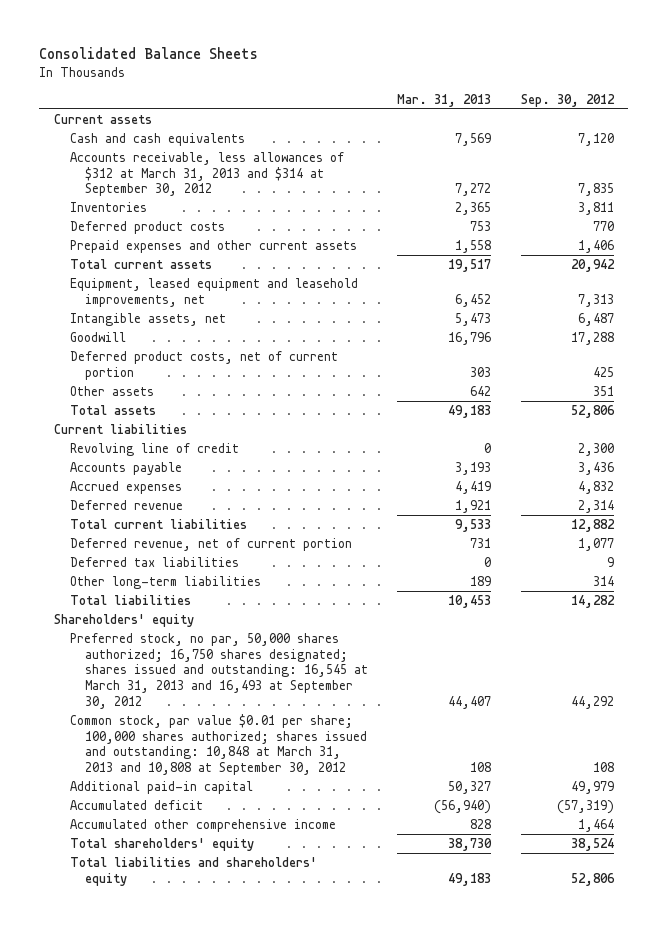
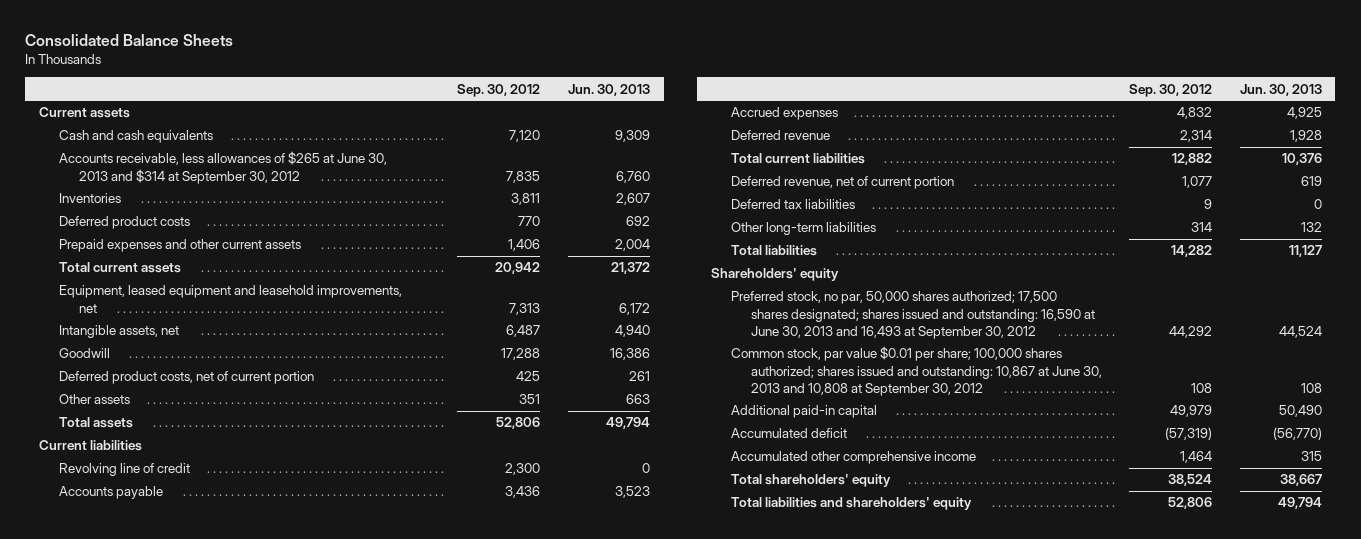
- | Mar. 31, 2013 | Sep. 30, 2012
+ | Sep. 30, 2012 | Jun. 30, 2013
- Accounts receivable, less allowances of $312 at March 31, 2013 and $314 at September 30, 2012 | 7,272 | 7,835
+ Accounts receivable, less allowances of $265 at June 30, 2013 and $314 at September 30, 2012 | 7,835 | 6,760
- Preferred stock, no par, 50,000 shares authorized; 16,750 shares designated; shares issued and outstanding: 16,545 at March 31, 2013 and 16,493 at September 30, 2012 | 44,407 | 44,292
- Common stock, par value $0.01 per share; 100,000 shares authorized; shares issued and outstanding: 10,848 at March 31, 2013 and 10,808 at September 30, 2012 | 108 | 108
+ Preferred stock, no par, 50,000 shares authorized; 17,500 shares designated; shares issued and outstanding: 16,590 at June 30, 2013 and 16,493 at September 30, 2012 | 44,292 | 44,524
+ Common stock, par value $0.01 per share; 100,000 shares authorized; shares issued and outstanding: 10,867 at June 30, 2013 and 10,808 at September 30, 2012 | 108 | 108

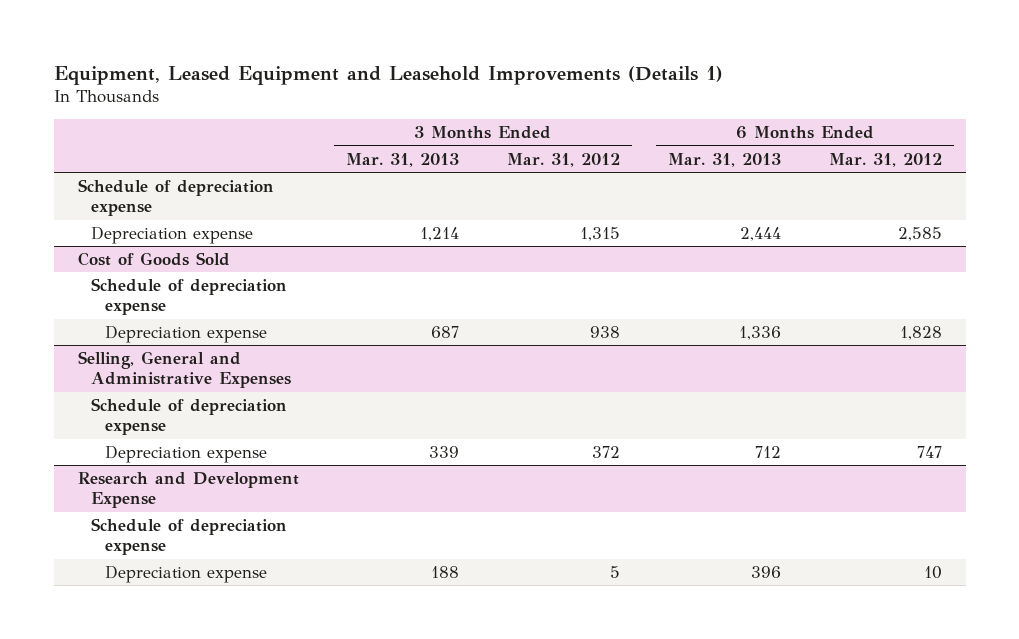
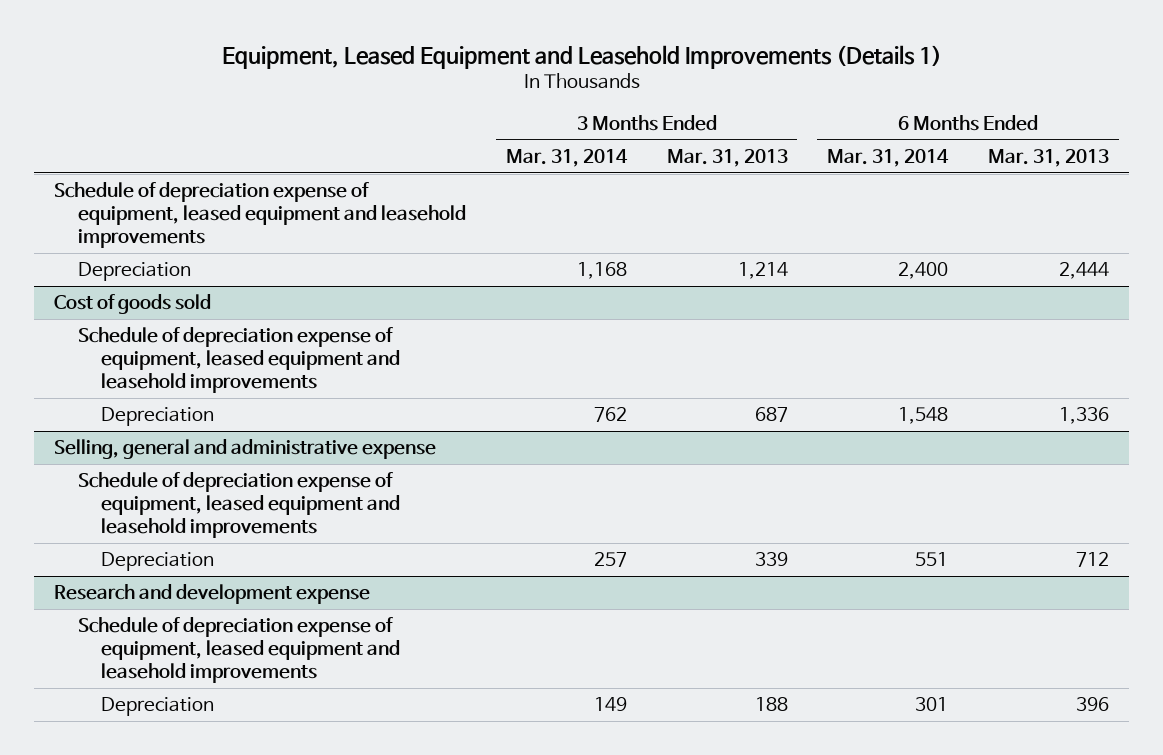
- | 3 Months Ended Mar. 31, 2013 | 3 Months Ended Mar. 31, 2012 | 6 Months Ended Mar. 31, 2013 | 6 Months Ended Mar. 31, 2012
+ | 3 Months Ended Mar. 31, 2014 | 3 Months Ended Mar. 31, 2013 | 6 Months Ended Mar. 31, 2014 | 6 Months Ended Mar. 31, 2013
- Schedule of depreciation expense
- Depreciation expense | 1,214 | 1,315 | 2,444 | 2,585
- Cost of Goods Sold
- Schedule of depreciation expense
- Depreciation expense | 687 | 938 | 1,336 | 1,828
- Selling, General and Administrative Expenses
- Schedule of depreciation expense
- Depreciation expense | 339 | 372 | 712 | 747
- Research and Development Expense
- Schedule of depreciation expense
- Depreciation expense | 188 | 5 | 396 | 10
+ Schedule of depreciation expense of equipment, leased equipment and leasehold improvements
+ Depreciation | 1,168 | 1,214 | 2,400 | 2,444
+ Cost of goods sold
+ Schedule of depreciation expense of equipment, leased equipment and leasehold improvements
+ Depreciation | 762 | 687 | 1,548 | 1,336
+ Selling, general and administrative expense
+ Schedule of depreciation expense of equipment, leased equipment and leasehold improvements
+ Depreciation | 257 | 339 | 551 | 712
+ Research and development expense
+ Schedule of depreciation expense of equipment, leased equipment and leasehold improvements
+ Depreciation | 149 | 188 | 301 | 396

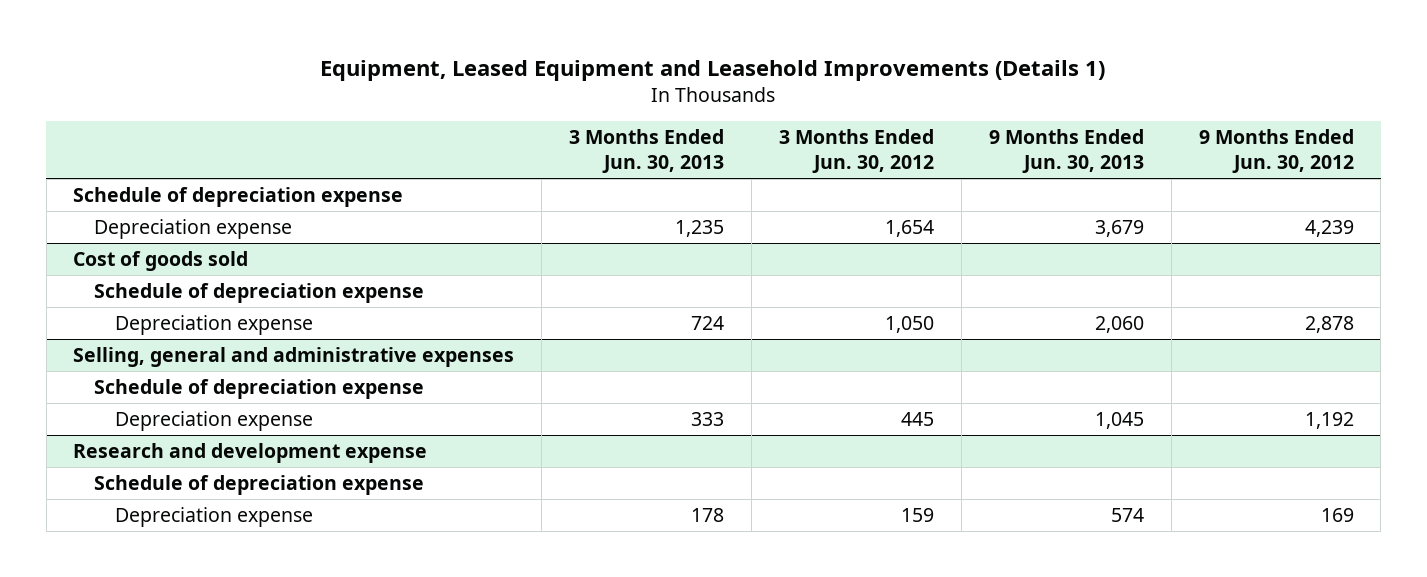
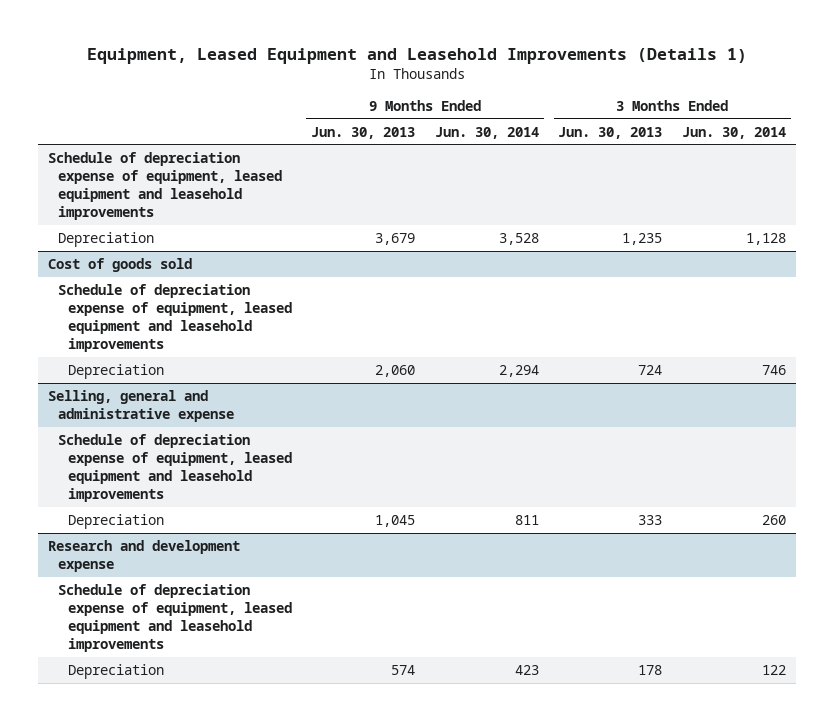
- | 3 Months Ended Jun. 30, 2013 | 3 Months Ended Jun. 30, 2012 | 9 Months Ended Jun. 30, 2013 | 9 Months Ended Jun. 30, 2012
+ | 9 Months Ended Jun. 30, 2013 | 9 Months Ended Jun. 30, 2014 | 3 Months Ended Jun. 30, 2013 | 3 Months Ended Jun. 30, 2014
- Schedule of depreciation expense
- Depreciation expense | 1,235 | 1,654 | 3,679 | 4,239
+ Schedule of depreciation expense of equipment, leased equipment and leasehold improvements
+ Depreciation | 3,679 | 3,528 | 1,235 | 1,128
@ Cost of goods sold
- Schedule of depreciation expense
- Depreciation expense | 724 | 1,050 | 2,060 | 2,878
- Selling, general and administrative expenses
- Schedule of depreciation expense
- Depreciation expense | 333 | 445 | 1,045 | 1,192
@ Cost of goods sold
+ Schedule of depreciation expense of equipment, leased equipment and leasehold improvements
+ Depreciation | 2,060 | 2,294 | 724 | 746
+ Selling, general and administrative expense
+ Schedule of depreciation expense of equipment, leased equipment and leasehold improvements
+ Depreciation | 1,045 | 811 | 333 | 260
@ Research and development expense
- Schedule of depreciation expense
- Depreciation expense | 178 | 159 | 574 | 169
+ Schedule of depreciation expense of equipment, leased equipment and leasehold improvements
+ Depreciation | 574 | 423 | 178 | 122

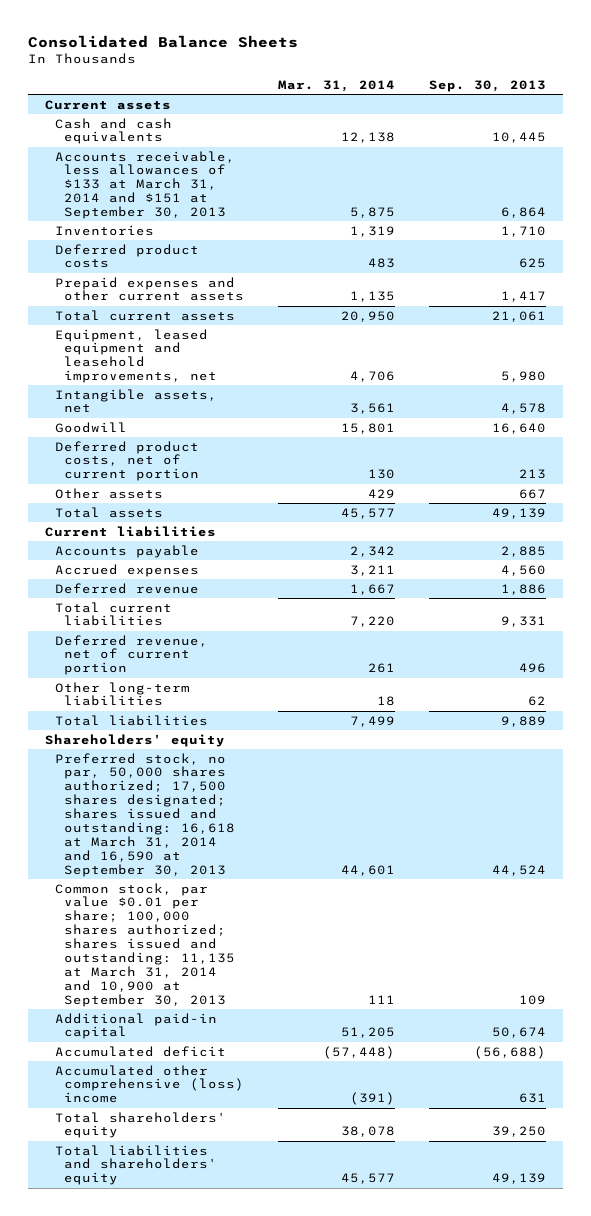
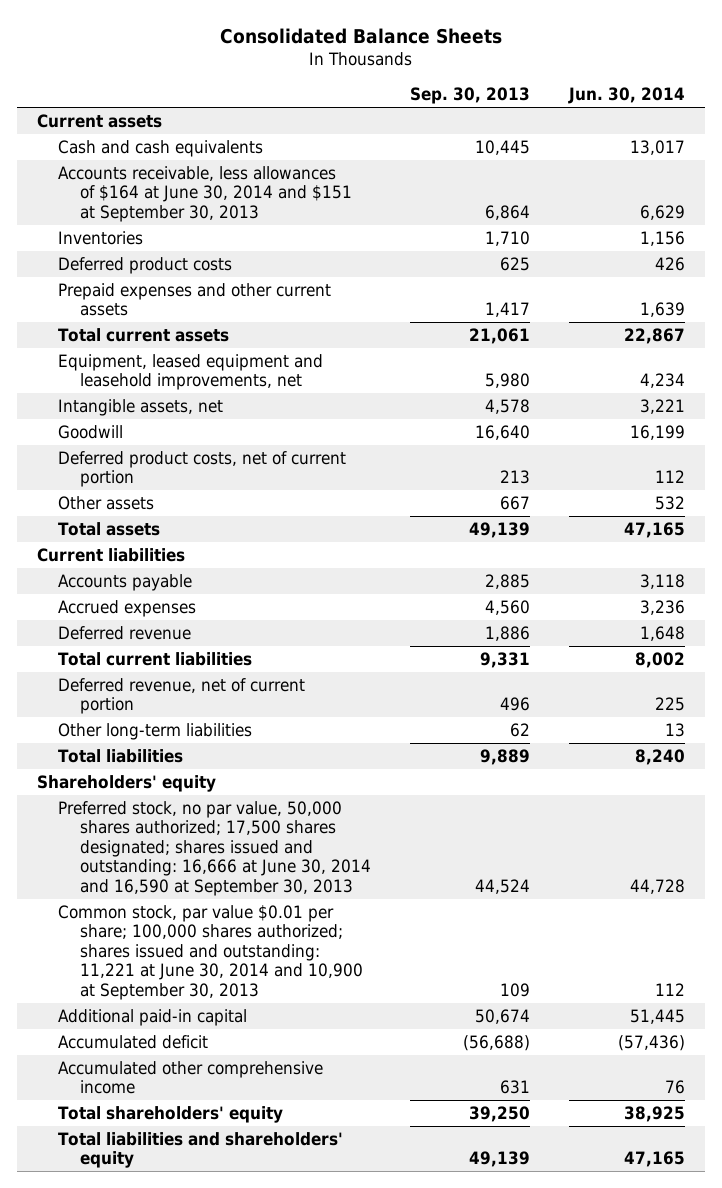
- | Mar. 31, 2014 | Sep. 30, 2013
+ | Sep. 30, 2013 | Jun. 30, 2014
- Accounts receivable, less allowances of $133 at March 31, 2014 and $151 at September 30, 2013 | 5,875 | 6,864
+ Accounts receivable, less allowances of $164 at June 30, 2014 and $151 at September 30, 2013 | 6,864 | 6,629
- Preferred stock, no par, 50,000 shares authorized; 17,500 shares designated; shares issued and outstanding: 16,618 at March 31, 2014 and 16,590 at September 30, 2013 | 44,601 | 44,524
- Common stock, par value $0.01 per share; 100,000 shares authorized; shares issued and outstanding: 11,135 at March 31, 2014 and 10,900 at September 30, 2013 | 111 | 109
+ Preferred stock, no par value, 50,000 shares authorized; 17,500 shares designated; shares issued and outstanding: 16,666 at June 30, 2014 and 16,590 at September 30, 2013 | 44,524 | 44,728
+ Common stock, par value $0.01 per share; 100,000 shares authorized; shares issued and outstanding: 11,221 at June 30, 2014 and 10,900 at September 30, 2013 | 109 | 112
- Accumulated other comprehensive (loss) income | (391) | 631
+ Accumulated other comprehensive income | 631 | 76

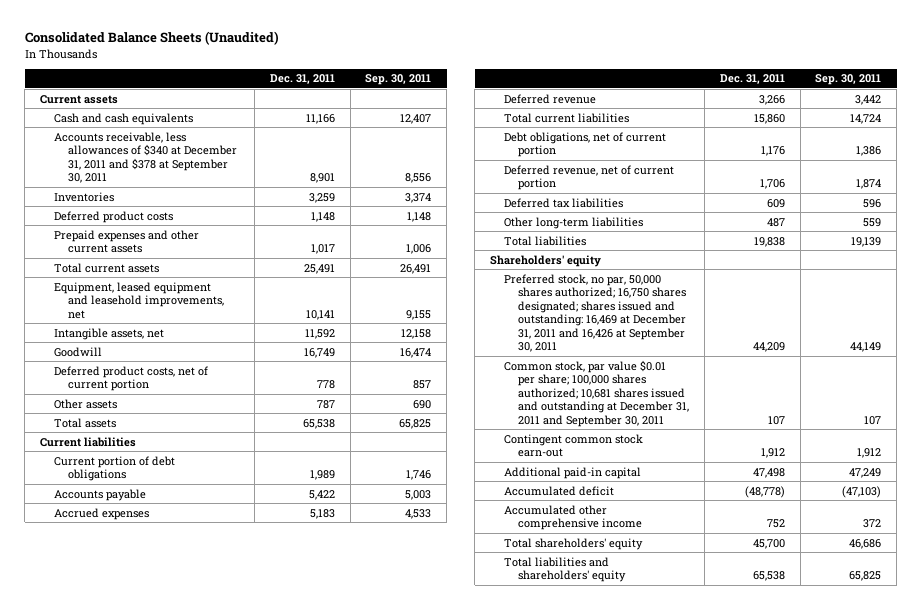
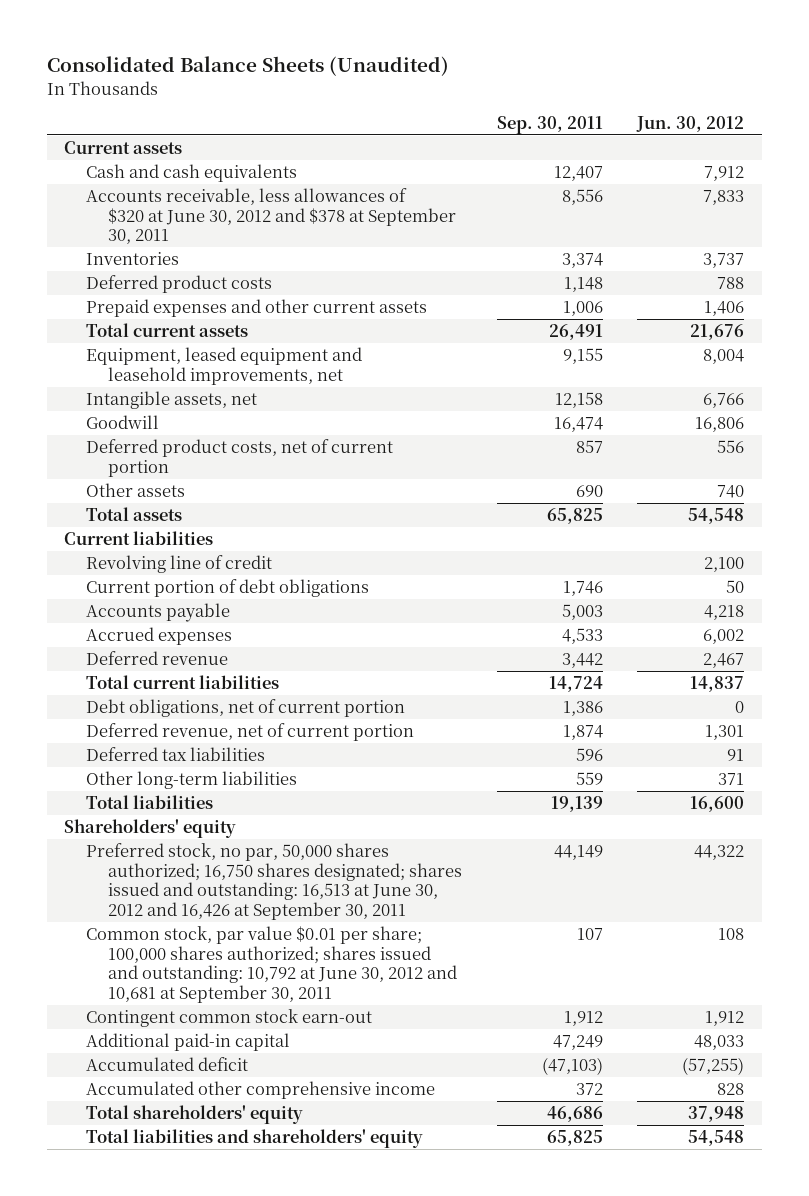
- | Dec. 31, 2011 | Sep. 30, 2011
+ | Sep. 30, 2011 | Jun. 30, 2012
- Accounts receivable, less allowances of $340 at December 31, 2011 and $378 at September 30, 2011 | 8,901 | 8,556
+ Accounts receivable, less allowances of $320 at June 30, 2012 and $378 at September 30, 2011 | 8,556 | 7,833
+ Revolving line of credit | | 2,100
- Preferred stock, no par, 50,000 shares authorized; 16,750 shares designated; shares issued and outstanding: 16,469 at December 31, 2011 and 16,426 at September 30, 2011 | 44,209 | 44,149
- Common stock, par value $0.01 per share; 100,000 shares authorized; 10,681 shares issued and outstanding at December 31, 2011 and September 30, 2011 | 107 | 107
+ Preferred stock, no par, 50,000 shares authorized; 16,750 shares designated; shares issued and outstanding: 16,513 at June 30, 2012 and 16,426 at September 30, 2011 | 44,149 | 44,322
+ Common stock, par value $0.01 per share; 100,000 shares authorized; shares issued and outstanding: 10,792 at June 30, 2012 and 10,681 at September 30, 2011 | 107 | 108

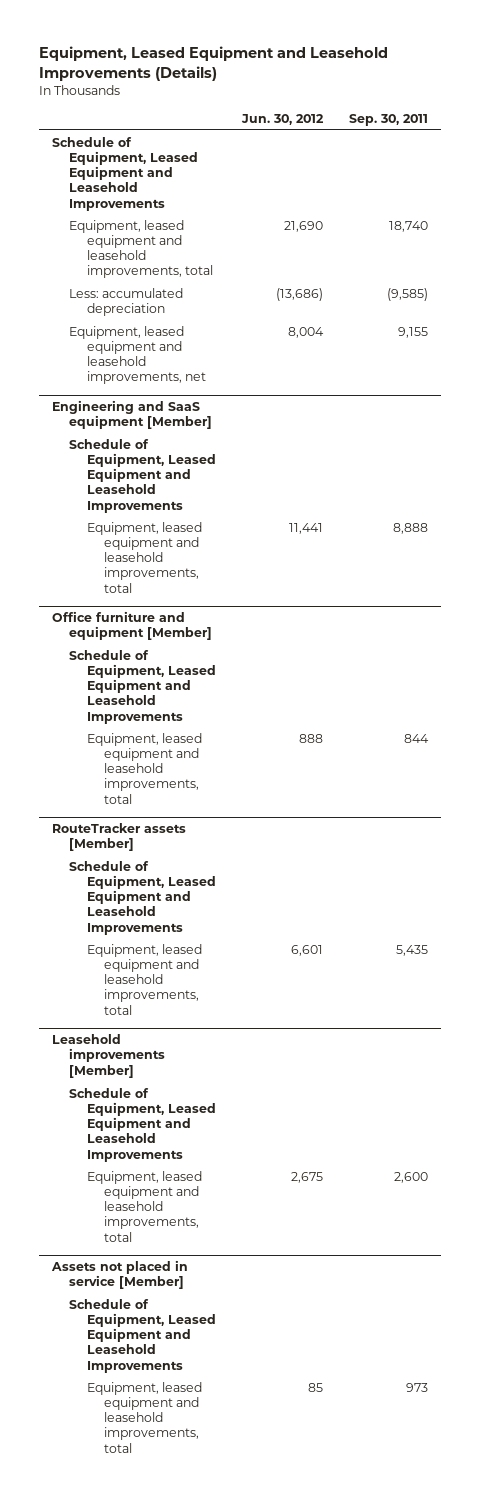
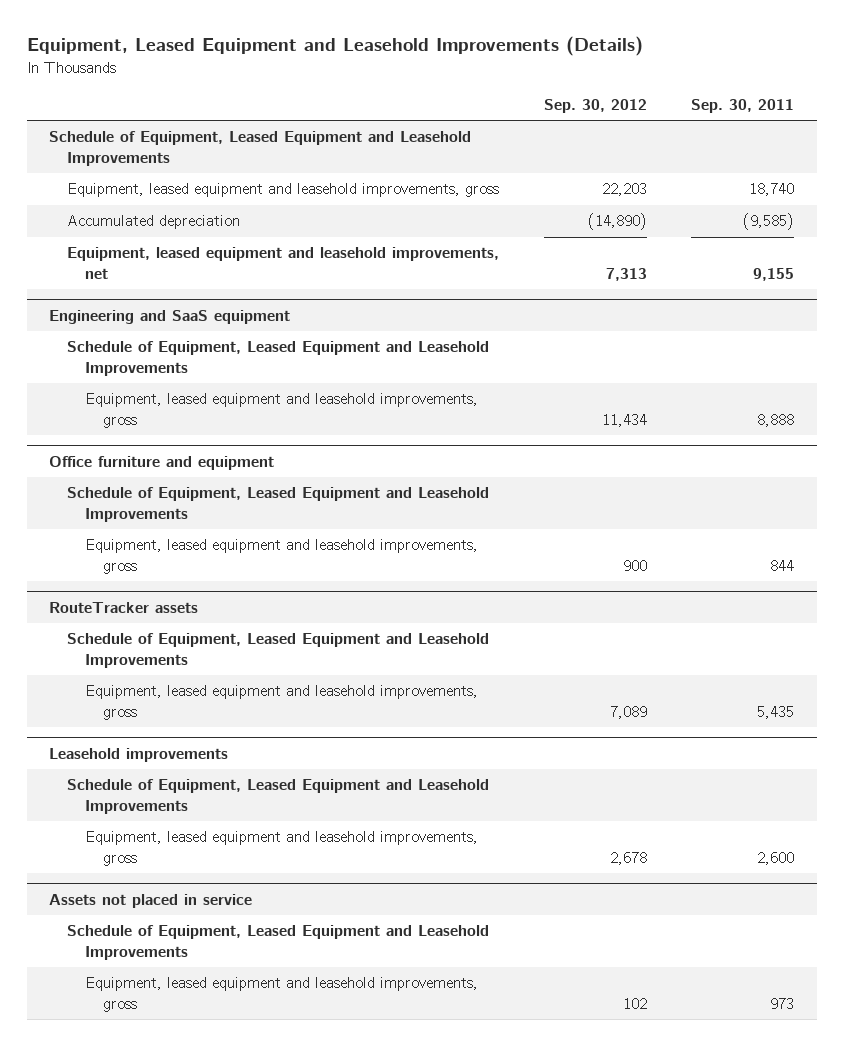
- | Jun. 30, 2012 | Sep. 30, 2011
+ | Sep. 30, 2012 | Sep. 30, 2011
- Equipment, leased equipment and leasehold improvements, total | 21,690 | 18,740
- Less: accumulated depreciation | (13,686) | (9,585)
+ Equipment, leased equipment and leasehold improvements, gross | 22,203 | 18,740
+ Accumulated depreciation | (14,890) | (9,585)
- Engineering and SaaS equipment [Member]
+ Engineering and SaaS equipment
- Equipment, leased equipment and leasehold improvements, total | 11,441 | 8,888
- Office furniture and equipment [Member]
+ Equipment, leased equipment and leasehold improvements, gross | 11,434 | 8,888
+ Office furniture and equipment
- Equipment, leased equipment and leasehold improvements, total | 888 | 844
- RouteTracker assets [Member]
+ Equipment, leased equipment and leasehold improvements, gross | 900 | 844
+ RouteTracker assets
- Equipment, leased equipment and leasehold improvements, total | 6,601 | 5,435
- Leasehold improvements [Member]
+ Equipment, leased equipment and leasehold improvements, gross | 7,089 | 5,435
+ Leasehold improvements
- Equipment, leased equipment and leasehold improvements, total | 2,675 | 2,600
- Assets not placed in service [Member]
+ Equipment, leased equipment and leasehold improvements, gross | 2,678 | 2,600
+ Assets not placed in service
- Equipment, leased equipment and leasehold improvements, total | 85 | 973
+ Equipment, leased equipment and leasehold improvements, gross | 102 | 973

